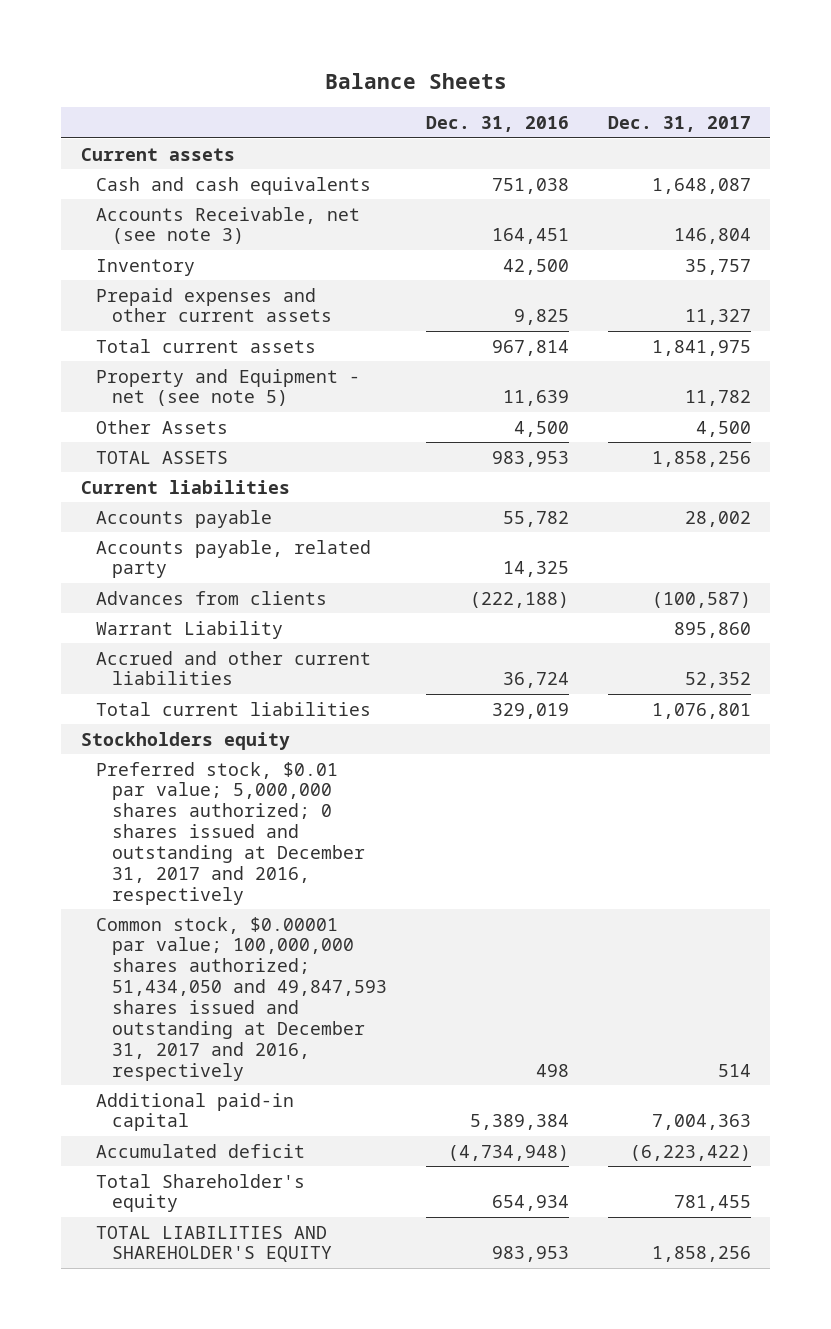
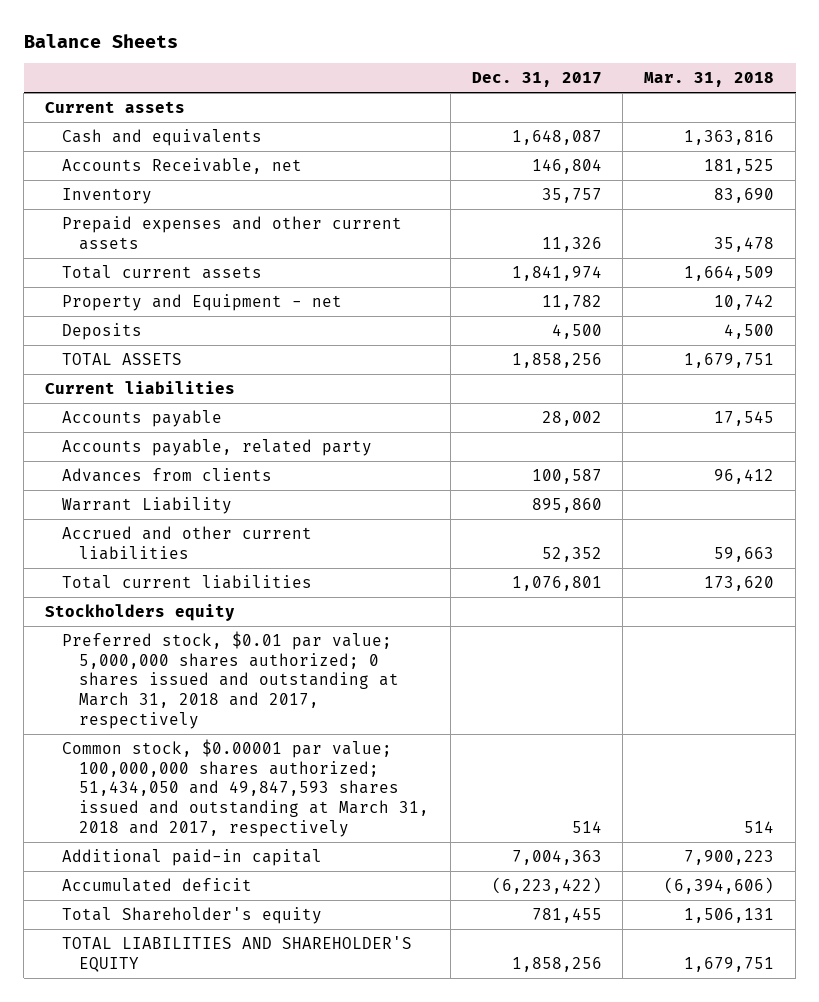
- | Dec. 31, 2016 | Dec. 31, 2017
+ | Dec. 31, 2017 | Mar. 31, 2018
- Cash and cash equivalents | 751,038 | 1,648,087
- Accounts Receivable, net (see note 3) | 164,451 | 146,804
+ Cash and equivalents | 1,648,087 | 1,363,816
+ Accounts Receivable, net | 146,804 | 181,525
- Prepaid expenses and other current assets | 9,825 | 11,327
- Total current assets | 967,814 | 1,841,975
- Property and Equipment - net (see note 5) | 11,639 | 11,782
- Other Assets | 4,500 | 4,500
+ Prepaid expenses and other current assets | 11,326 | 35,478
+ Total current assets | 1,841,974 | 1,664,509
+ Property and Equipment - net | 11,782 | 10,742
+ Deposits | 4,500 | 4,500
- Advances from clients | (222,188) | (100,587)
+ Advances from clients | 100,587 | 96,412
- Preferred stock, $0.01 par value; 5,000,000 shares authorized; 0 shares issued and outstanding at December 31, 2017 and 2016, respectively
- Common stock, $0.00001 par value; 100,000,000 shares authorized; 51,434,050 and 49,847,593 shares issued and outstanding at December 31, 2017 and 2016, respectively | 498 | 514
+ Preferred stock, $0.01 par value; 5,000,000 shares authorized; 0 shares issued and outstanding at March 31, 2018 and 2017, respectively
+ Common stock, $0.00001 par value; 100,000,000 shares authorized; 51,434,050 and 49,847,593 shares issued and outstanding at March 31, 2018 and 2017, respectively | 514 | 514

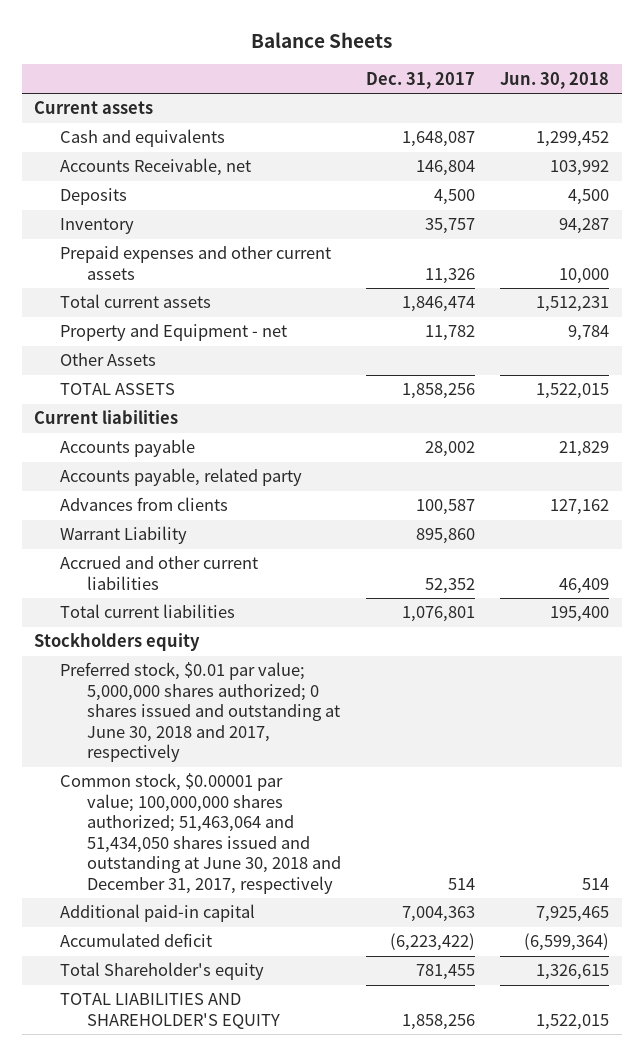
- | Dec. 31, 2017 | Mar. 31, 2018
+ | Dec. 31, 2017 | Jun. 30, 2018
moved up: Deposits | 4,500 | 4,500
- Total current assets | 1,841,974 | 1,664,509
+ Total current assets | 1,846,474 | 1,512,231
+ Other Assets
- Preferred stock, $0.01 par value; 5,000,000 shares authorized; 0 shares issued and outstanding at March 31, 2018 and 2017, respectively
- Common stock, $0.00001 par value; 100,000,000 shares authorized; 51,434,050 and 49,847,593 shares issued and outstanding at March 31, 2018 and 2017, respectively | 514 | 514
+ Preferred stock, $0.01 par value; 5,000,000 shares authorized; 0 shares issued and outstanding at June 30, 2018 and 2017, respectively
+ Common stock, $0.00001 par value; 100,000,000 shares authorized; 51,463,064 and 51,434,050 shares issued and outstanding at June 30, 2018 and December 31, 2017, respectively | 514 | 514

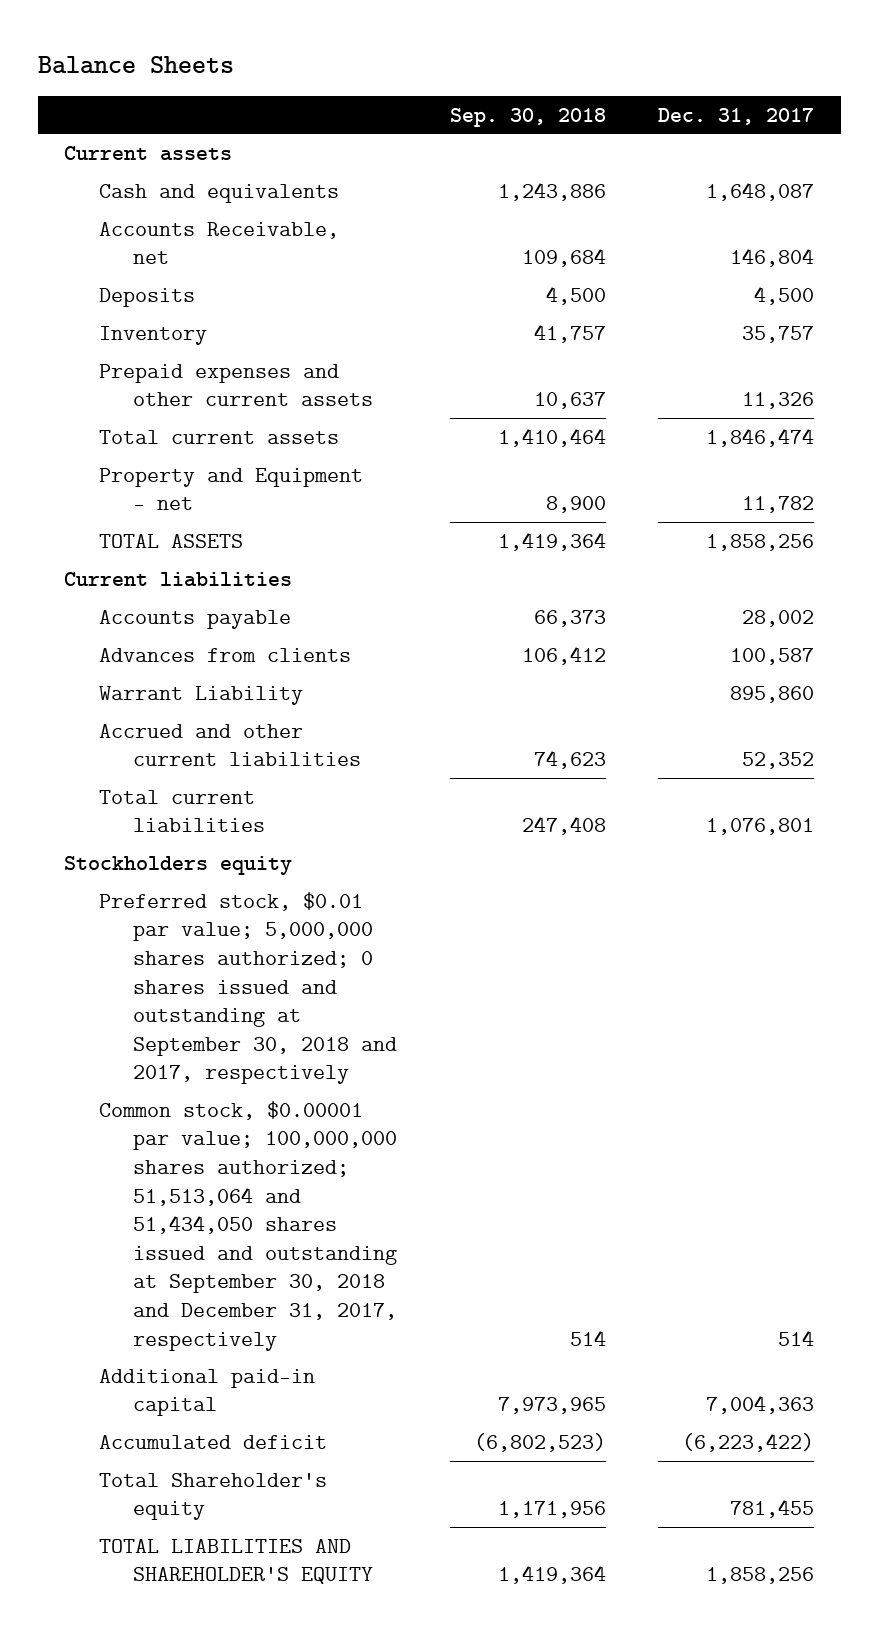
- | Dec. 31, 2017 | Jun. 30, 2018
+ | Sep. 30, 2018 | Dec. 31, 2017
- Other Assets
- Accounts payable, related party
- Preferred stock, $0.01 par value; 5,000,000 shares authorized; 0 shares issued and outstanding at June 30, 2018 and 2017, respectively
- Common stock, $0.00001 par value; 100,000,000 shares authorized; 51,463,064 and 51,434,050 shares issued and outstanding at June 30, 2018 and December 31, 2017, respectively | 514 | 514
+ Preferred stock, $0.01 par value; 5,000,000 shares authorized; 0 shares issued and outstanding at September 30, 2018 and 2017, respectively
+ Common stock, $0.00001 par value; 100,000,000 shares authorized; 51,513,064 and 51,434,050 shares issued and outstanding at September 30, 2018 and December 31, 2017, respectively | 514 | 514

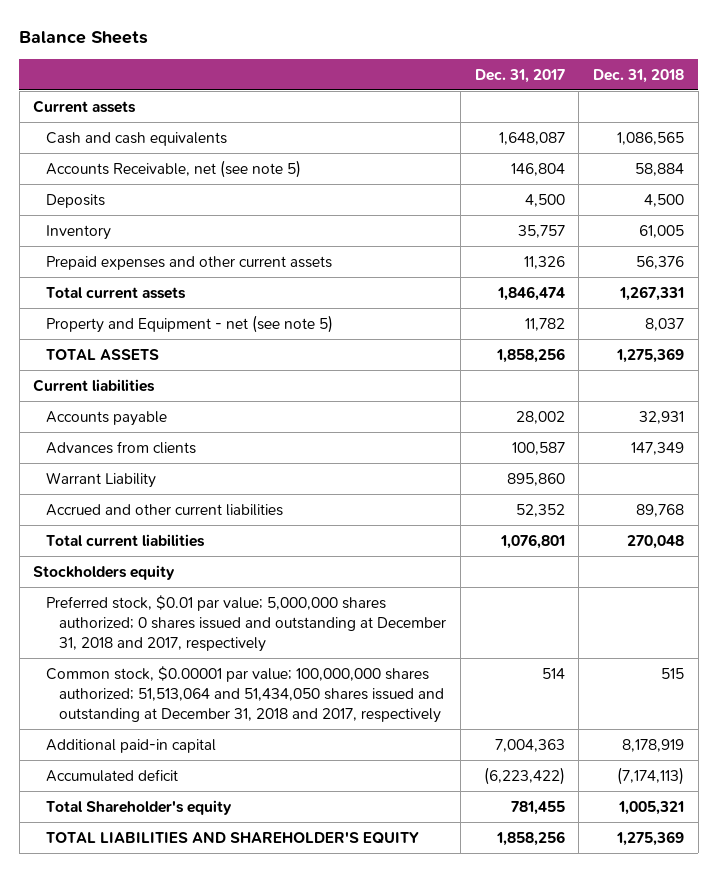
- | Sep. 30, 2018 | Dec. 31, 2017
+ | Dec. 31, 2017 | Dec. 31, 2018
- Cash and equivalents | 1,243,886 | 1,648,087
- Accounts Receivable, net | 109,684 | 146,804
+ Cash and cash equivalents | 1,648,087 | 1,086,565
+ Accounts Receivable, net (see note 5) | 146,804 | 58,884
- Property and Equipment - net | 8,900 | 11,782
+ Property and Equipment - net (see note 5) | 11,782 | 8,037
- Preferred stock, $0.01 par value; 5,000,000 shares authorized; 0 shares issued and outstanding at September 30, 2018 and 2017, respectively
- Common stock, $0.00001 par value; 100,000,000 shares authorized; 51,513,064 and 51,434,050 shares issued and outstanding at September 30, 2018 and December 31, 2017, respectively | 514 | 514
+ Preferred stock, $0.01 par value; 5,000,000 shares authorized; 0 shares issued and outstanding at December 31, 2018 and 2017, respectively
+ Common stock, $0.00001 par value; 100,000,000 shares authorized; 51,513,064 and 51,434,050 shares issued and outstanding at December 31, 2018 and 2017, respectively | 514 | 515

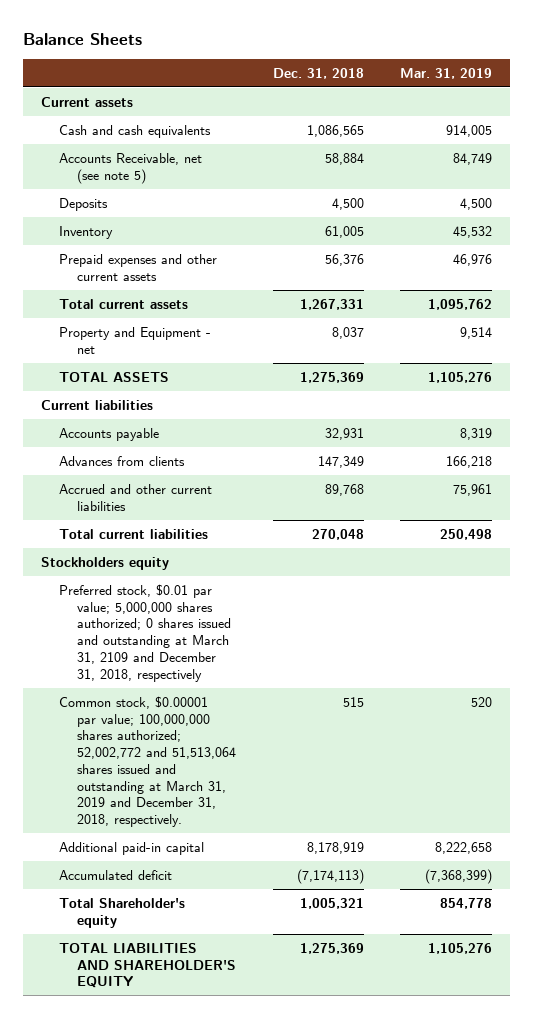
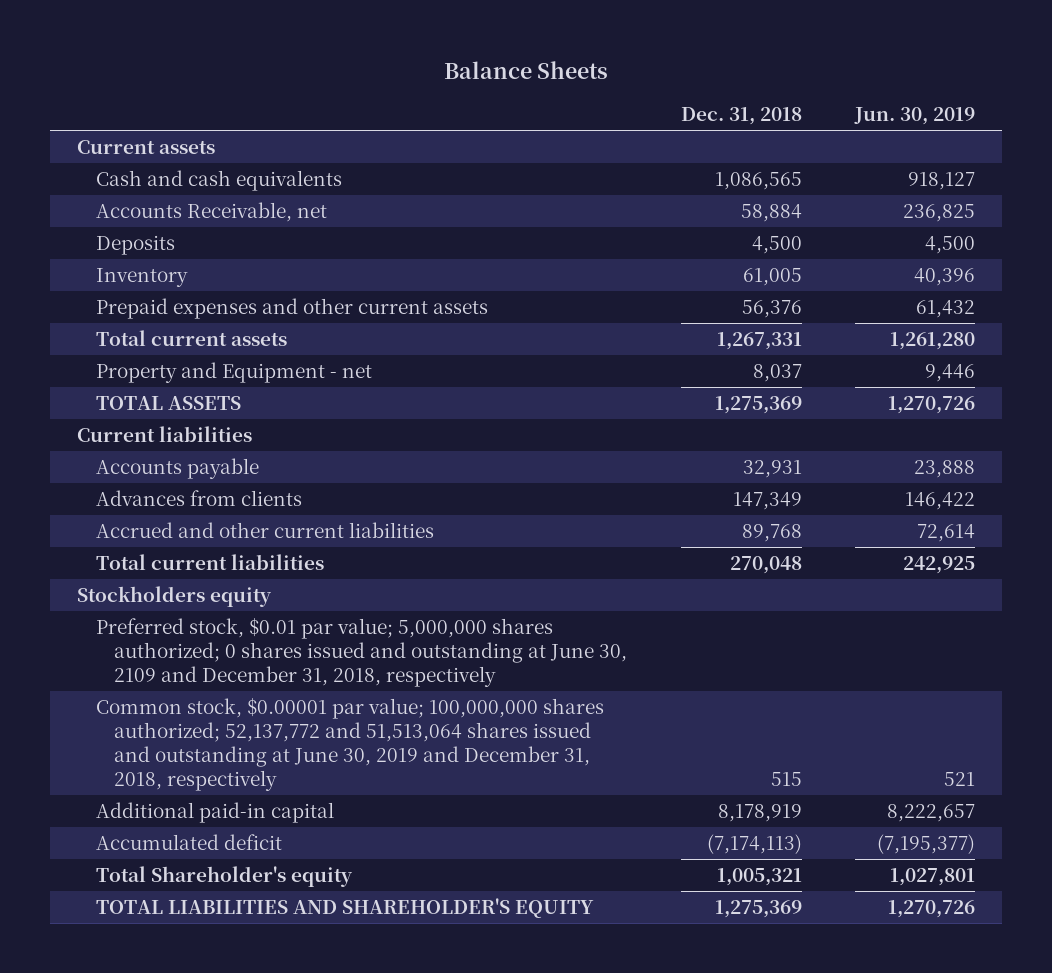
- | Dec. 31, 2018 | Mar. 31, 2019
+ | Dec. 31, 2018 | Jun. 30, 2019
- Accounts Receivable, net (see note 5) | 58,884 | 84,749
+ Accounts Receivable, net | 58,884 | 236,825
- Preferred stock, $0.01 par value; 5,000,000 shares authorized; 0 shares issued and outstanding at March 31, 2109 and December 31, 2018, respectively
- Common stock, $0.00001 par value; 100,000,000 shares authorized; 52,002,772 and 51,513,064 shares issued and outstanding at March 31, 2019 and December 31, 2018, respectively. | 515 | 520
+ Preferred stock, $0.01 par value; 5,000,000 shares authorized; 0 shares issued and outstanding at June 30, 2109 and December 31, 2018, respectively
+ Common stock, $0.00001 par value; 100,000,000 shares authorized; 52,137,772 and 51,513,064 shares issued and outstanding at June 30, 2019 and December 31, 2018, respectively | 515 | 521

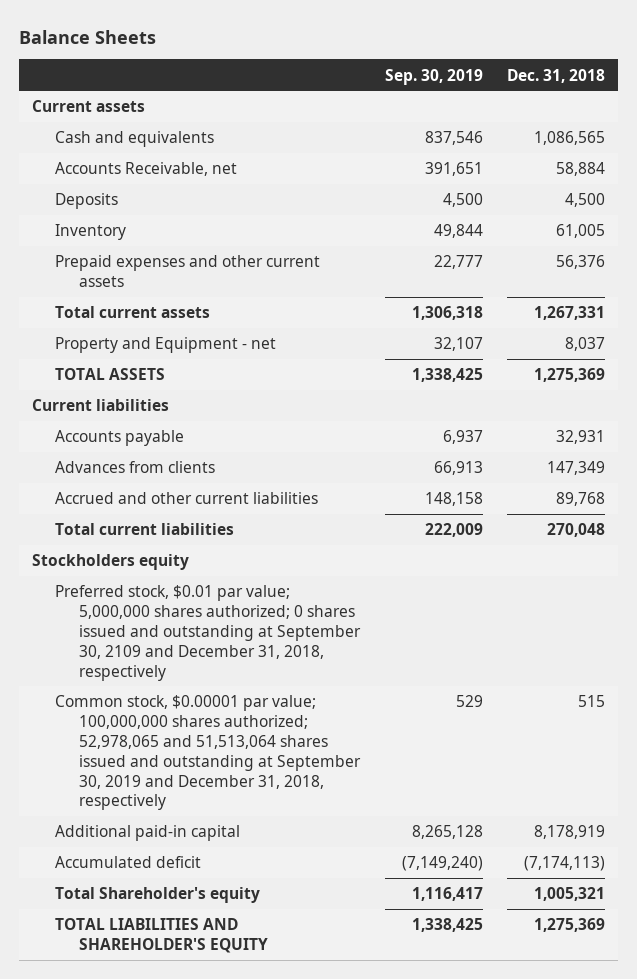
- | Dec. 31, 2018 | Jun. 30, 2019
+ | Sep. 30, 2019 | Dec. 31, 2018
- Cash and cash equivalents | 1,086,565 | 918,127
+ Cash and equivalents | 837,546 | 1,086,565
- Preferred stock, $0.01 par value; 5,000,000 shares authorized; 0 shares issued and outstanding at June 30, 2109 and December 31, 2018, respectively
- Common stock, $0.00001 par value; 100,000,000 shares authorized; 52,137,772 and 51,513,064 shares issued and outstanding at June 30, 2019 and December 31, 2018, respectively | 515 | 521
+ Preferred stock, $0.01 par value; 5,000,000 shares authorized; 0 shares issued and outstanding at September 30, 2109 and December 31, 2018, respectively
+ Common stock, $0.00001 par value; 100,000,000 shares authorized; 52,978,065 and 51,513,064 shares issued and outstanding at September 30, 2019 and December 31, 2018, respectively | 529 | 515

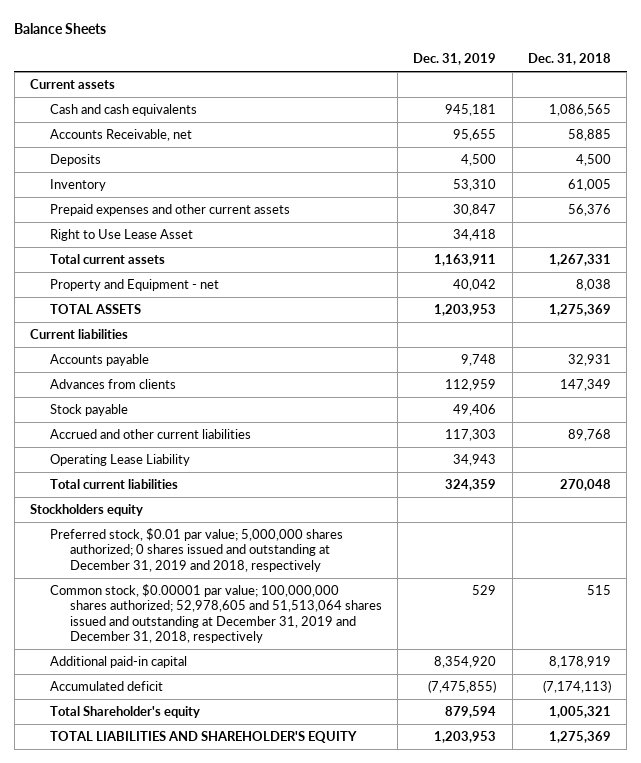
- | Sep. 30, 2019 | Dec. 31, 2018
+ | Dec. 31, 2019 | Dec. 31, 2018
- Cash and equivalents | 837,546 | 1,086,565
- Accounts Receivable, net | 391,651 | 58,884
+ Cash and cash equivalents | 945,181 | 1,086,565
+ Accounts Receivable, net | 95,655 | 58,885
+ Right to Use Lease Asset | 34,418 |
- Property and Equipment - net | 32,107 | 8,037
+ Property and Equipment - net | 40,042 | 8,038
+ Stock payable | 49,406 |
+ Operating Lease Liability | 34,943 |
- Preferred stock, $0.01 par value; 5,000,000 shares authorized; 0 shares issued and outstanding at September 30, 2109 and December 31, 2018, respectively
- Common stock, $0.00001 par value; 100,000,000 shares authorized; 52,978,065 and 51,513,064 shares issued and outstanding at September 30, 2019 and December 31, 2018, respectively | 529 | 515
+ Preferred stock, $0.01 par value; 5,000,000 shares authorized; 0 shares issued and outstanding at December 31, 2019 and 2018, respectively
+ Common stock, $0.00001 par value; 100,000,000 shares authorized; 52,978,605 and 51,513,064 shares issued and outstanding at December 31, 2019 and December 31, 2018, respectively | 529 | 515

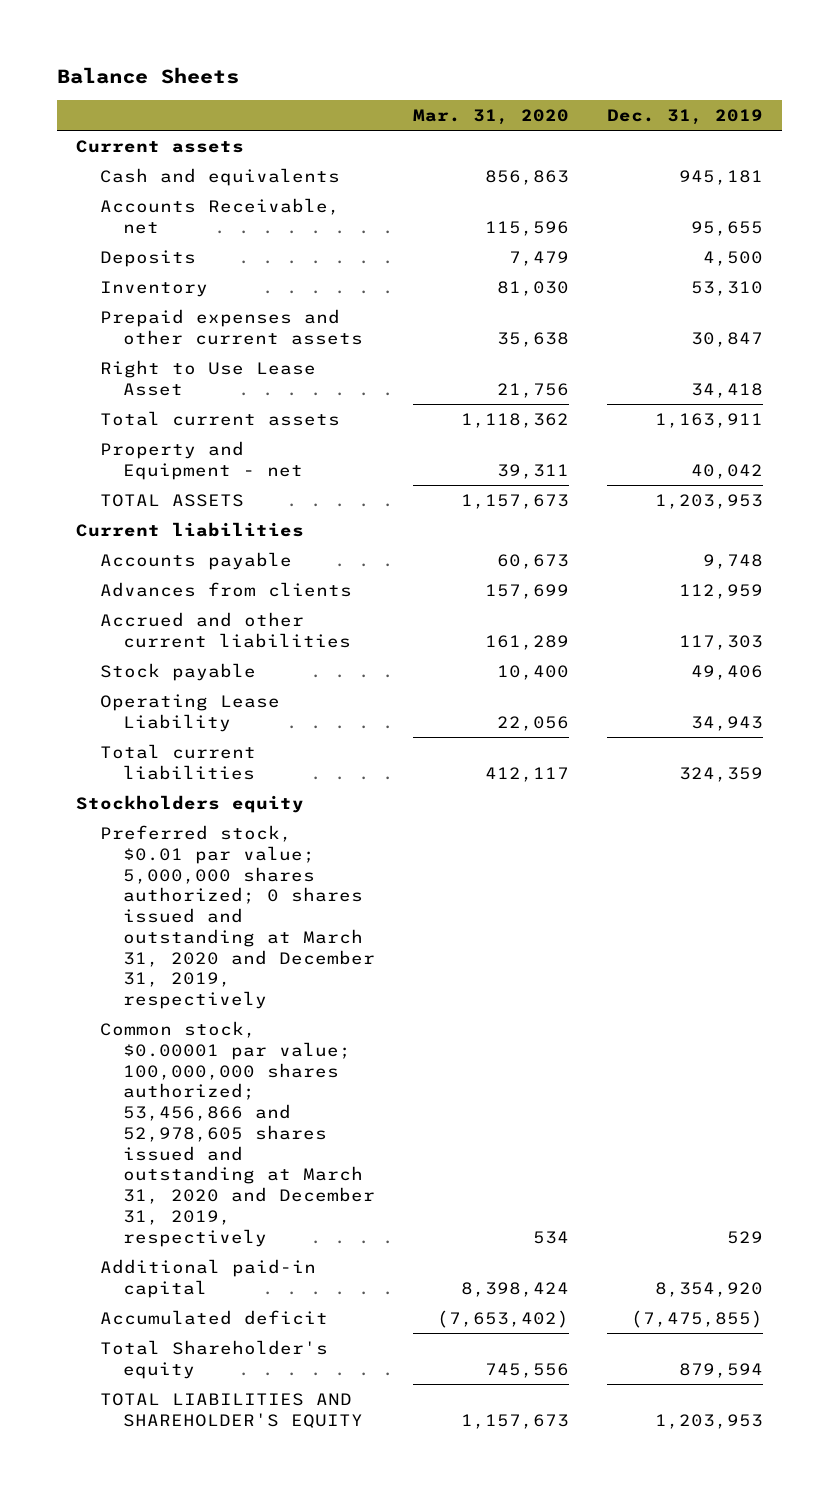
- | Dec. 31, 2019 | Dec. 31, 2018
+ | Mar. 31, 2020 | Dec. 31, 2019
- Cash and cash equivalents | 945,181 | 1,086,565
+ Cash and equivalents | 856,863 | 945,181
moved down: Stock payable | 10,400 | 49,406
- Preferred stock, $0.01 par value; 5,000,000 shares authorized; 0 shares issued and outstanding at December 31, 2019 and 2018, respectively
- Common stock, $0.00001 par value; 100,000,000 shares authorized; 52,978,605 and 51,513,064 shares issued and outstanding at December 31, 2019 and December 31, 2018, respectively | 529 | 515
+ Preferred stock, $0.01 par value; 5,000,000 shares authorized; 0 shares issued and outstanding at March 31, 2020 and December 31, 2019, respectively
+ Common stock, $0.00001 par value; 100,000,000 shares authorized; 53,456,866 and 52,978,605 shares issued and outstanding at March 31, 2020 and December 31, 2019, respectively | 534 | 529

